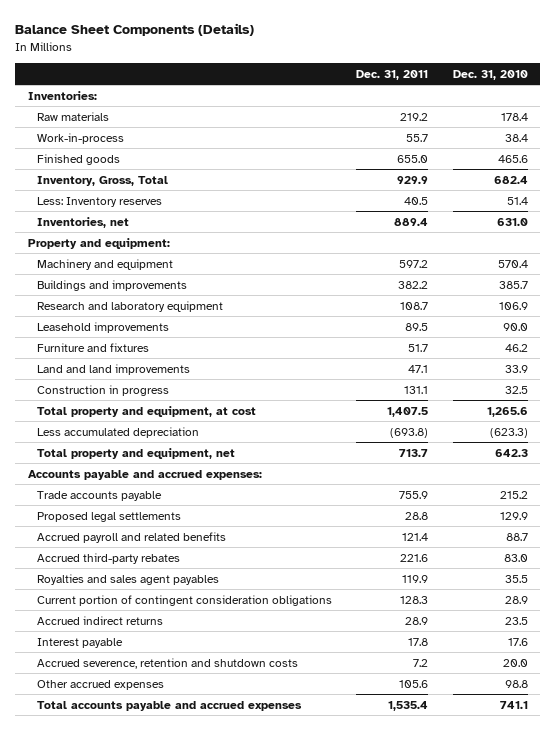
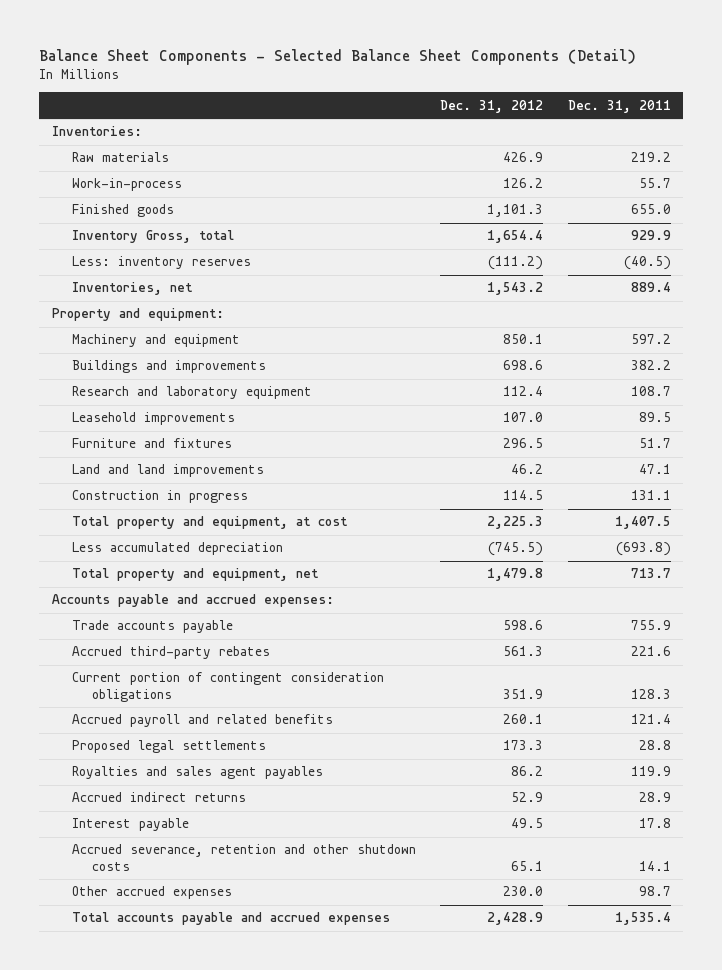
- Balance Sheet Components (Details)
+ Balance Sheet Components - Selected Balance Sheet Components (Detail)
- | Dec. 31, 2011 | Dec. 31, 2010
+ | Dec. 31, 2012 | Dec. 31, 2011
- Inventory, Gross, Total | 929.9 | 682.4
- Less: Inventory reserves | 40.5 | 51.4
+ Inventory Gross, total | 1,654.4 | 929.9
+ Less: inventory reserves | (111.2) | (40.5)
moved down: Accrued payroll and related benefits | 260.1 | 121.4
moved down: Proposed legal settlements | 173.3 | 28.8
moved down: Royalties and sales agent payables | 86.2 | 119.9
- Accrued severence, retention and shutdown costs | 7.2 | 20.0
- Other accrued expenses | 105.6 | 98.8
+ Accrued severance, retention and other shutdown costs | 65.1 | 14.1
+ Other accrued expenses | 230.0 | 98.7

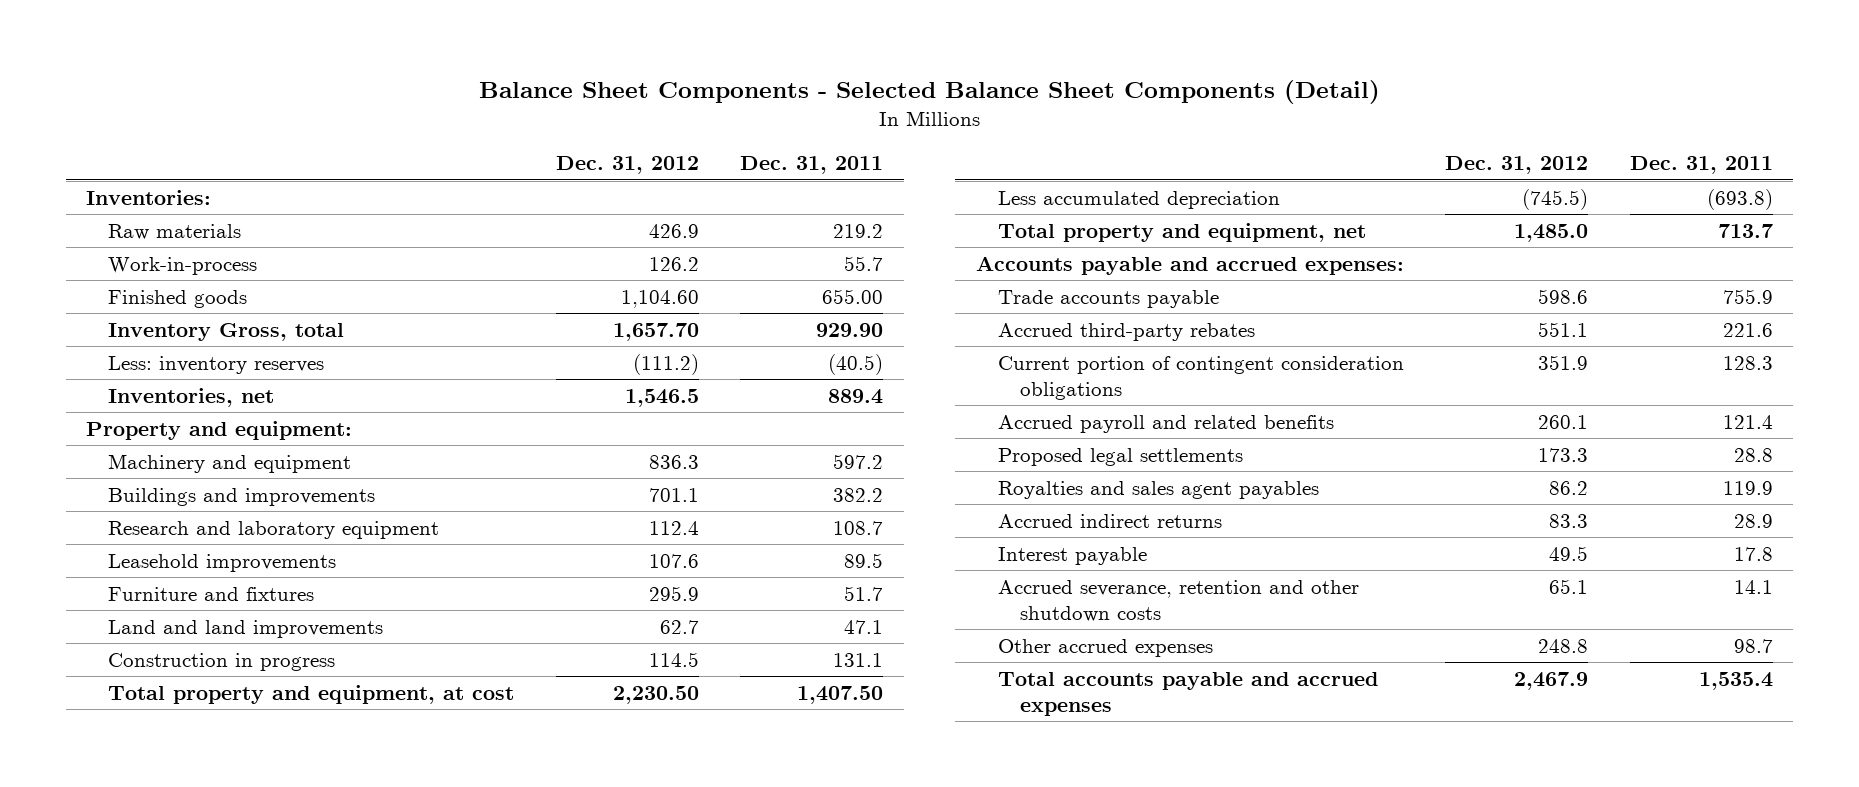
- Finished goods | 1,101.3 | 655.0
- Inventory Gross, total | 1,654.4 | 929.9
+ Finished goods | 1,104.60 | 655.00
+ Inventory Gross, total | 1,657.70 | 929.90
- Inventories, net | 1,543.2 | 889.4
+ Inventories, net | 1,546.5 | 889.4
- Machinery and equipment | 850.1 | 597.2
- Buildings and improvements | 698.6 | 382.2
+ Machinery and equipment | 836.3 | 597.2
+ Buildings and improvements | 701.1 | 382.2
- Leasehold improvements | 107.0 | 89.5
- Furniture and fixtures | 296.5 | 51.7
- Land and land improvements | 46.2 | 47.1
+ Leasehold improvements | 107.6 | 89.5
+ Furniture and fixtures | 295.9 | 51.7
+ Land and land improvements | 62.7 | 47.1
- Total property and equipment, at cost | 2,225.3 | 1,407.5
+ Total property and equipment, at cost | 2,230.50 | 1,407.50
- Total property and equipment, net | 1,479.8 | 713.7
+ Total property and equipment, net | 1,485.0 | 713.7
- Accrued third-party rebates | 561.3 | 221.6
+ Accrued third-party rebates | 551.1 | 221.6
- Accrued indirect returns | 52.9 | 28.9
+ Accrued indirect returns | 83.3 | 28.9
- Other accrued expenses | 230.0 | 98.7
- Total accounts payable and accrued expenses | 2,428.9 | 1,535.4
+ Other accrued expenses | 248.8 | 98.7
+ Total accounts payable and accrued expenses | 2,467.9 | 1,535.4

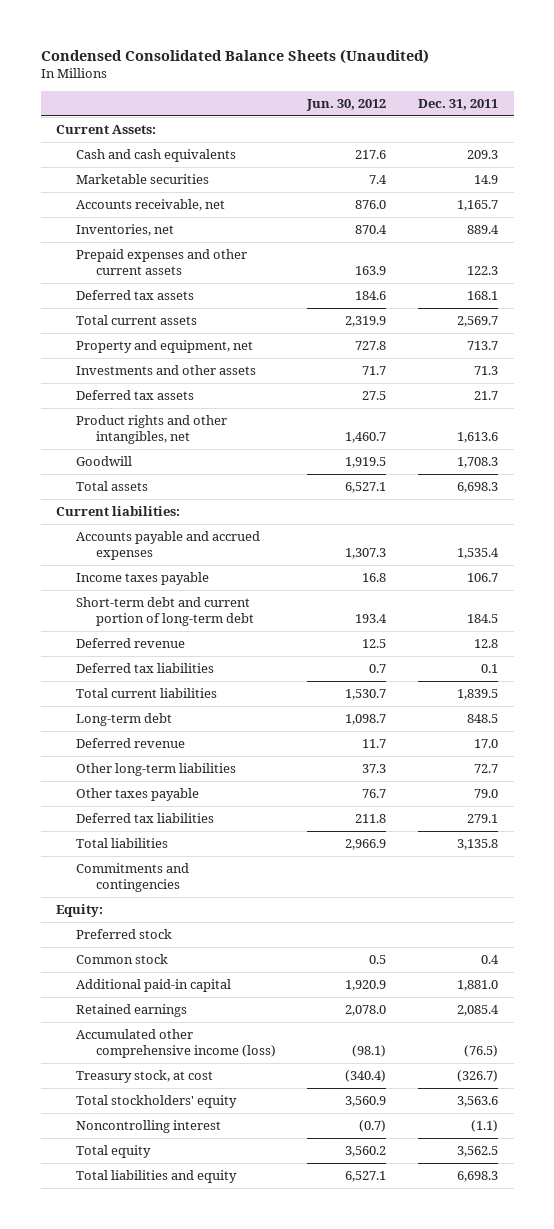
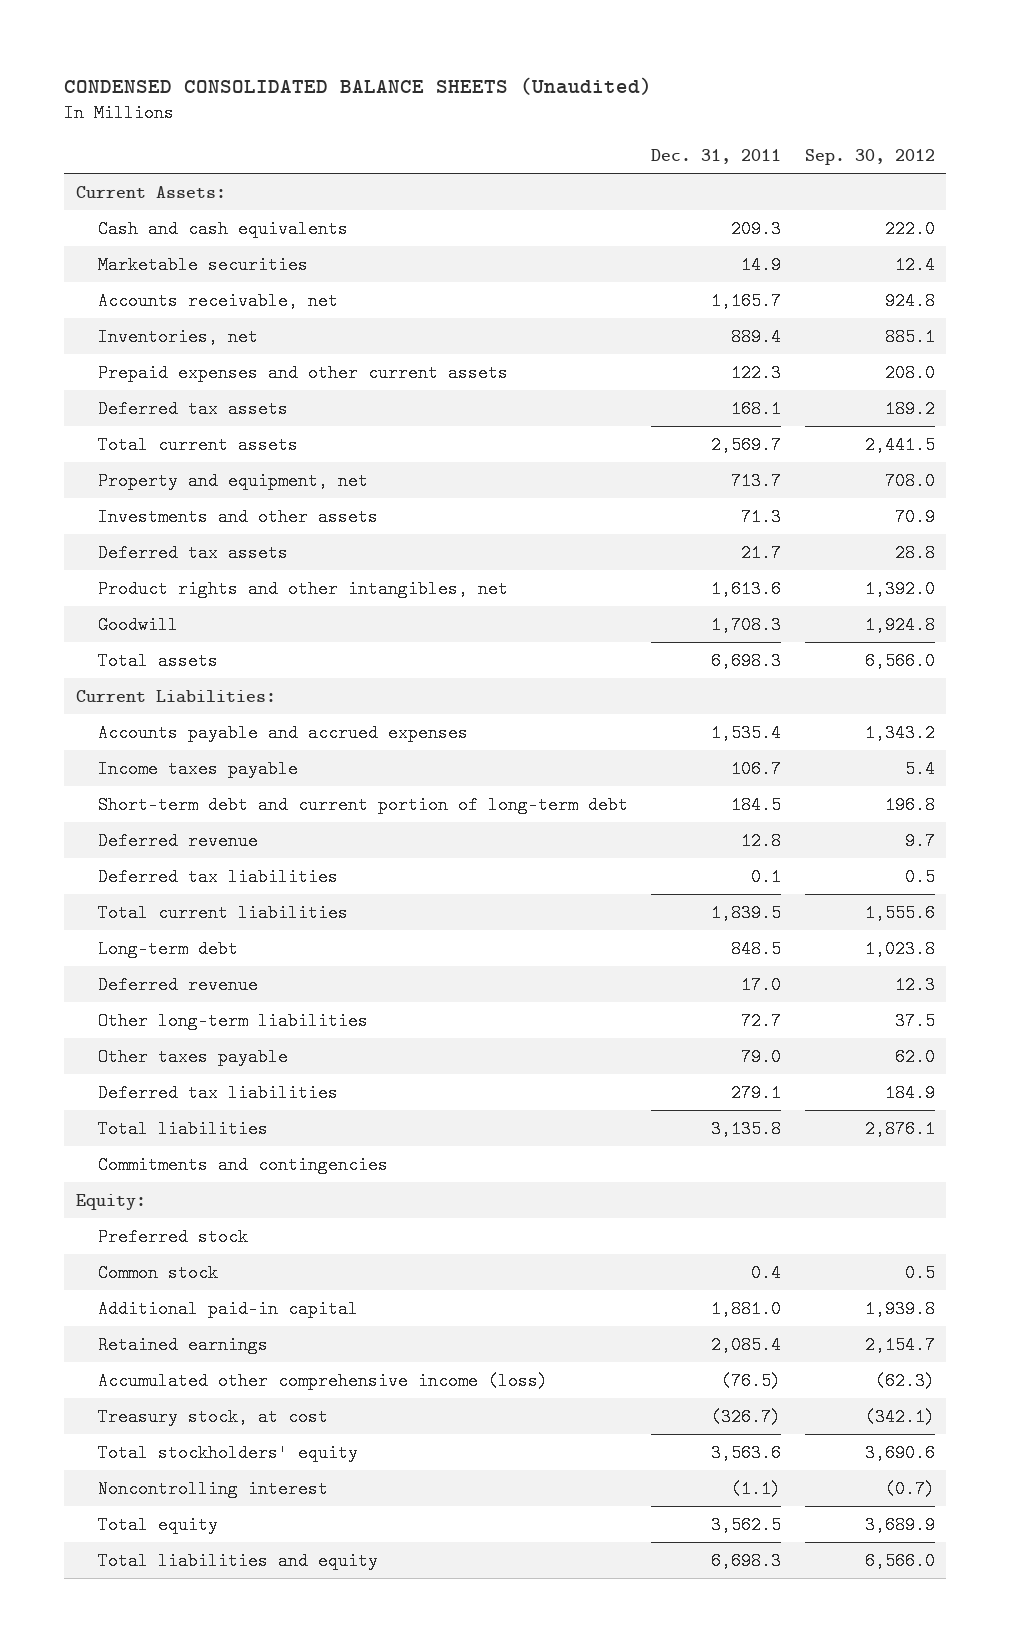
- Condensed Consolidated Balance Sheets (Unaudited)
+ CONDENSED CONSOLIDATED BALANCE SHEETS (Unaudited)
- | Jun. 30, 2012 | Dec. 31, 2011
+ | Dec. 31, 2011 | Sep. 30, 2012
- Current liabilities:
+ Current Liabilities:

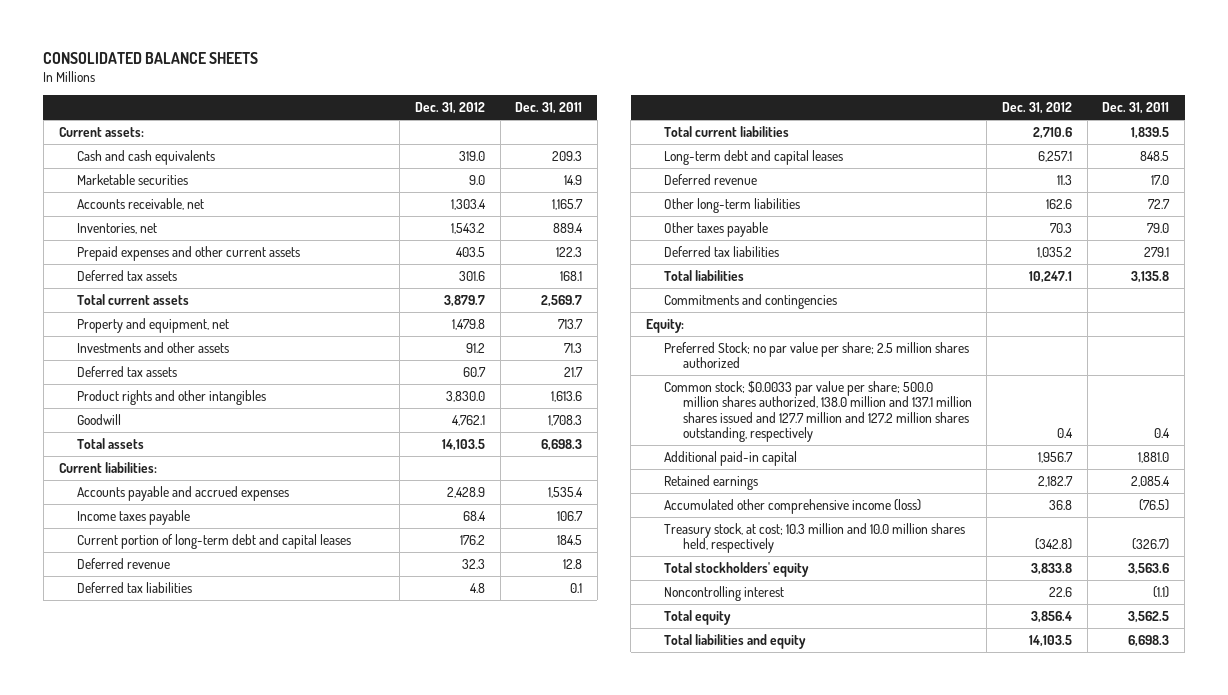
- CONDENSED CONSOLIDATED BALANCE SHEETS (Unaudited)
+ CONSOLIDATED BALANCE SHEETS
- | Dec. 31, 2011 | Sep. 30, 2012
+ | Dec. 31, 2012 | Dec. 31, 2011
- Current Assets:
+ Current assets:
- Product rights and other intangibles, net | 1,613.6 | 1,392.0
+ Product rights and other intangibles | 3,830.0 | 1,613.6
- Current Liabilities:
+ Current liabilities:
- Short-term debt and current portion of long-term debt | 184.5 | 196.8
+ Current portion of long-term debt and capital leases | 176.2 | 184.5
- Long-term debt | 848.5 | 1,023.8
+ Long-term debt and capital leases | 6,257.1 | 848.5
- Preferred stock
- Common stock | 0.4 | 0.5
+ Preferred Stock; no par value per share; 2.5 million shares authorized
+ Common stock; $0.0033 par value per share; 500.0 million shares authorized, 138.0 million and 137.1 million shares issued and 127.7 million and 127.2 million shares outstanding, respectively | 0.4 | 0.4
- Treasury stock, at cost | (326.7) | (342.1)
+ Treasury stock, at cost; 10.3 million and 10.0 million shares held, respectively | (342.8) | (326.7)

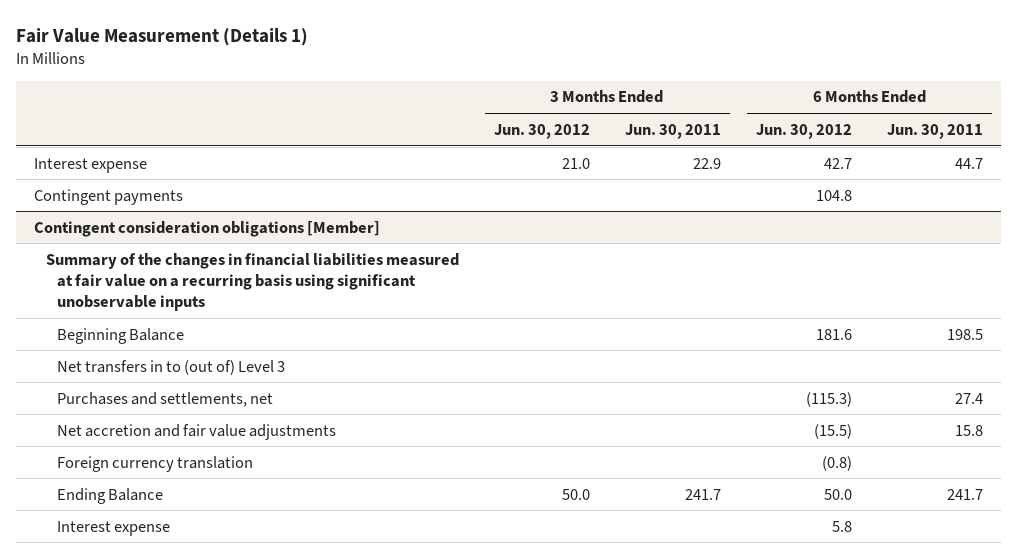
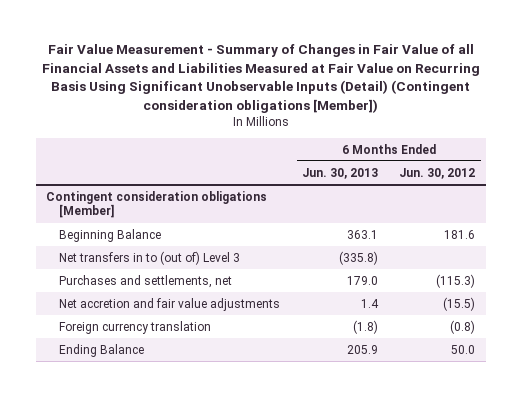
- Fair Value Measurement (Details 1)
+ Fair Value Measurement - Summary of Changes in Fair Value of all Financial Assets and Liabilities Measured at Fair Value on Recurring Basis Using Significant Unobservable Inputs (Detail) (Contingent consideration obligations [Member])
- | 3 Months Ended Jun. 30, 2012 | 3 Months Ended Jun. 30, 2011 | 6 Months Ended Jun. 30, 2012 | 6 Months Ended Jun. 30, 2011
+ | 6 Months Ended Jun. 30, 2013 | 6 Months Ended Jun. 30, 2012
- Interest expense | 21.0 | 22.9 | 42.7 | 44.7
- Contingent payments | | | 104.8 |
@ Contingent consideration obligations [Member]
- Summary of the changes in financial liabilities measured at fair value on a recurring basis using significant unobservable inputs
- Interest expense | | | 5.8 |

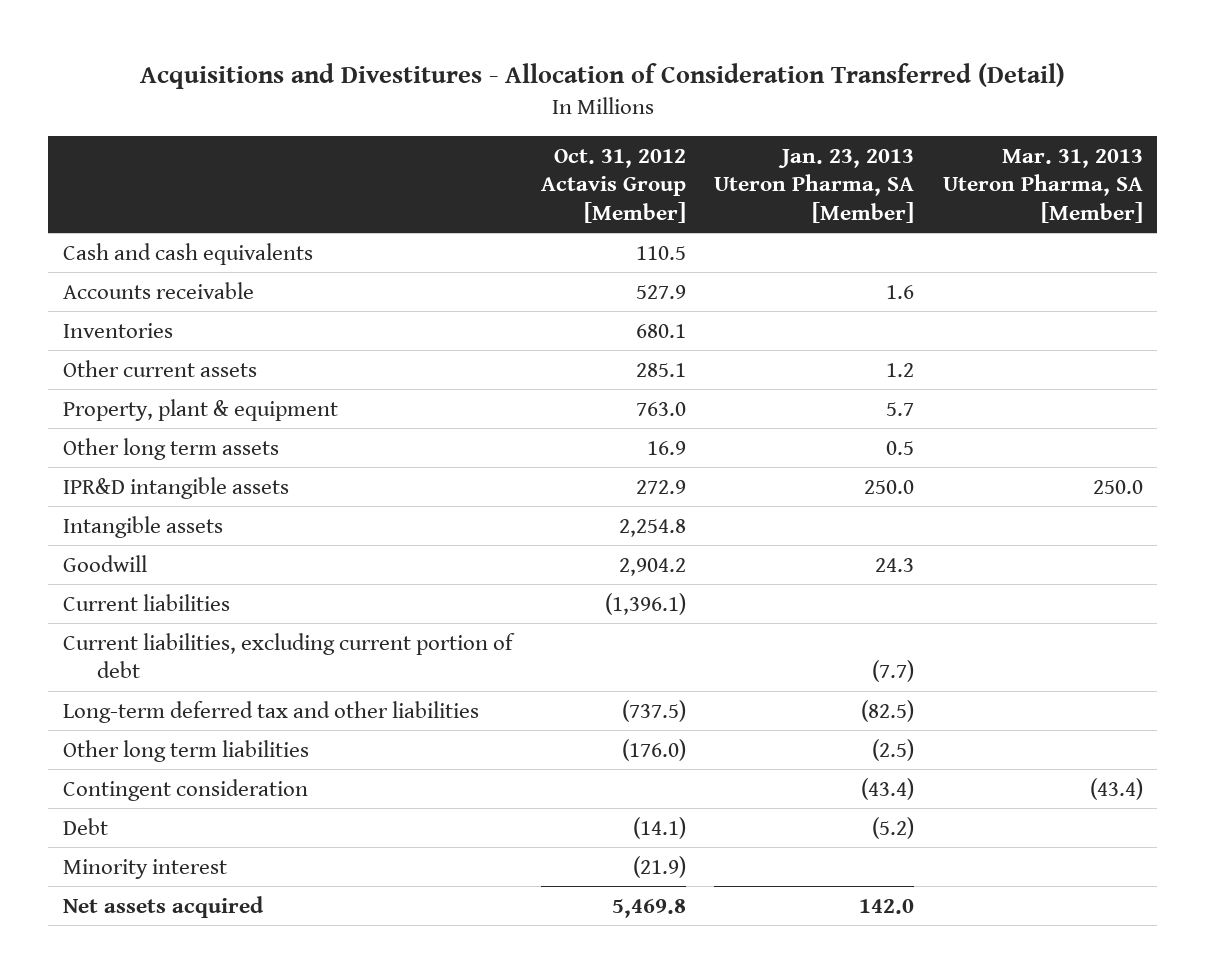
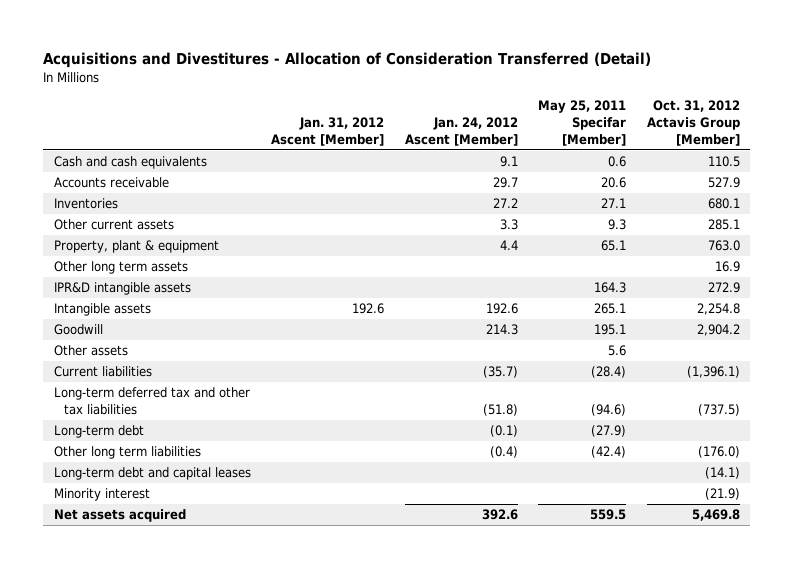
- | Oct. 31, 2012 Actavis Group [Member] | Jan. 23, 2013 Uteron Pharma, SA [Member] | Mar. 31, 2013 Uteron Pharma, SA [Member]
+ | Jan. 31, 2012 Ascent [Member] | Jan. 24, 2012 Ascent [Member] | May 25, 2011 Specifar [Member] | Oct. 31, 2012 Actavis Group [Member]
+ Other assets | | | 5.6 |
- Current liabilities, excluding current portion of debt | | (7.7) |
- Long-term deferred tax and other liabilities | (737.5) | (82.5) |
+ Long-term deferred tax and other tax liabilities | | (51.8) | (94.6) | (737.5)
+ Long-term debt | | (0.1) | (27.9) |
- Contingent consideration | | (43.4) | (43.4)
- Debt | (14.1) | (5.2) |
+ Long-term debt and capital leases | | | | (14.1)

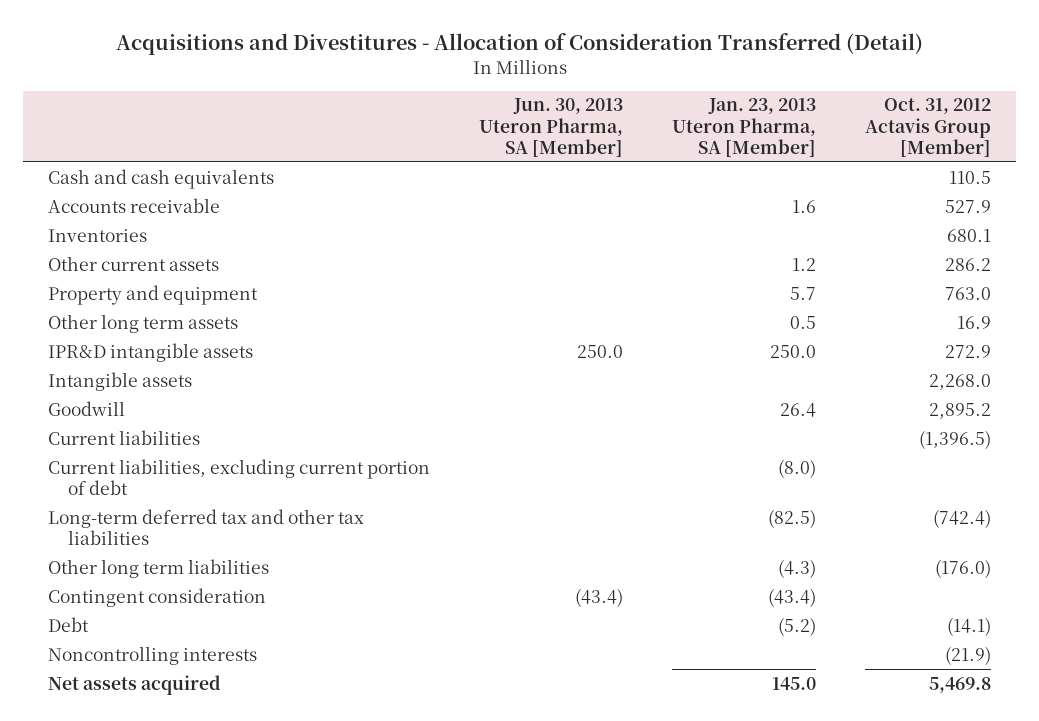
- | Jan. 31, 2012 Ascent [Member] | Jan. 24, 2012 Ascent [Member] | May 25, 2011 Specifar [Member] | Oct. 31, 2012 Actavis Group [Member]
+ | Jun. 30, 2013 Uteron Pharma, SA [Member] | Jan. 23, 2013 Uteron Pharma, SA [Member] | Oct. 31, 2012 Actavis Group [Member]
- Other current assets | | 3.3 | 9.3 | 285.1
- Property, plant & equipment | | 4.4 | 65.1 | 763.0
+ Other current assets | | 1.2 | 286.2
+ Property and equipment | | 5.7 | 763.0
- Intangible assets | 192.6 | 192.6 | 265.1 | 2,254.8
- Goodwill | | 214.3 | 195.1 | 2,904.2
- Other assets | | | 5.6 |
- Current liabilities | | (35.7) | (28.4) | (1,396.1)
- Long-term deferred tax and other tax liabilities | | (51.8) | (94.6) | (737.5)
- Long-term debt | | (0.1) | (27.9) |
+ Intangible assets | | | 2,268.0
+ Goodwill | | 26.4 | 2,895.2
+ Current liabilities | | | (1,396.5)
+ Current liabilities, excluding current portion of debt | | (8.0) |
+ Long-term deferred tax and other tax liabilities | | (82.5) | (742.4)
- Long-term debt and capital leases | | | | (14.1)
- Minority interest | | | | (21.9)
+ Contingent consideration | (43.4) | (43.4) |
+ Debt | | (5.2) | (14.1)
+ Noncontrolling interests | | | (21.9)

